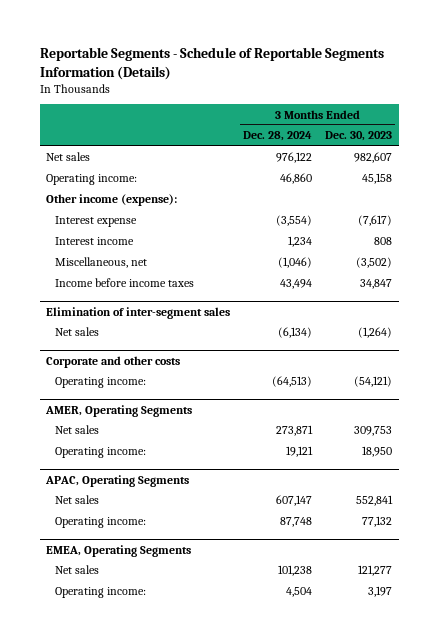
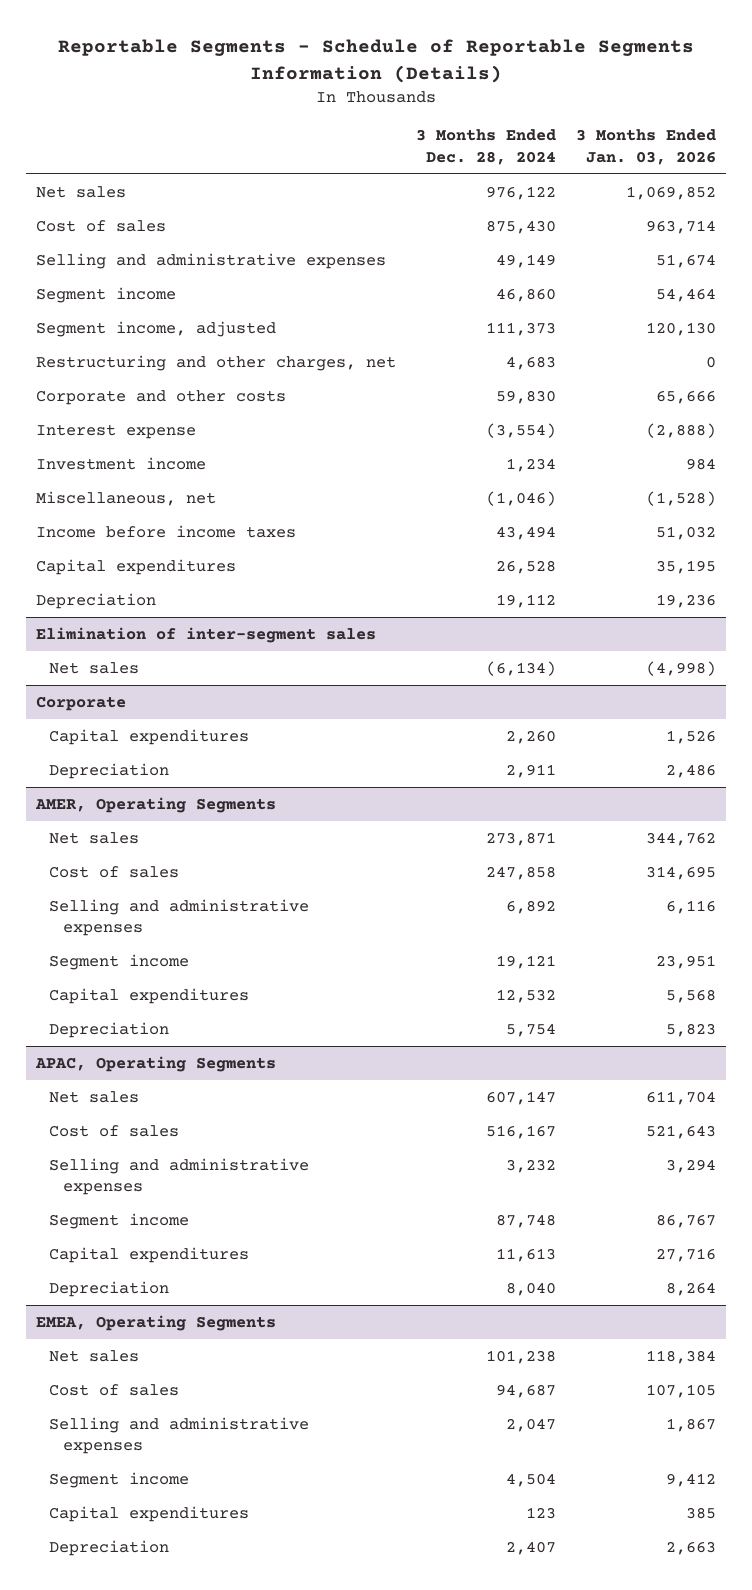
- | 3 Months Ended Dec. 28, 2024 | 3 Months Ended Dec. 30, 2023
+ | 3 Months Ended Dec. 28, 2024 | 3 Months Ended Jan. 03, 2026
- Operating income: | 46,860 | 45,158
- Other income (expense):
+ Cost of sales | 875,430 | 963,714
+ Selling and administrative expenses | 49,149 | 51,674
+ Segment income | 46,860 | 54,464
+ Segment income, adjusted | 111,373 | 120,130
+ Restructuring and other charges, net | 4,683 | 0
+ Corporate and other costs | 59,830 | 65,666
- Interest income | 1,234 | 808
+ Investment income | 1,234 | 984
+ Capital expenditures | 26,528 | 35,195
+ Depreciation | 19,112 | 19,236
- Corporate and other costs
- Operating income: | (64,513) | (54,121)
+ Corporate
+ Capital expenditures | 2,260 | 1,526
+ Depreciation | 2,911 | 2,486
@ AMER, Operating Segments
- Operating income: | 19,121 | 18,950
+ Cost of sales | 247,858 | 314,695
+ Selling and administrative expenses | 6,892 | 6,116
+ Segment income | 19,121 | 23,951
+ Capital expenditures | 12,532 | 5,568
+ Depreciation | 5,754 | 5,823
@ APAC, Operating Segments
- Operating income: | 87,748 | 77,132
+ Cost of sales | 516,167 | 521,643
+ Selling and administrative expenses | 3,232 | 3,294
+ Segment income | 87,748 | 86,767
+ Capital expenditures | 11,613 | 27,716
+ Depreciation | 8,040 | 8,264
@ EMEA, Operating Segments
- Operating income: | 4,504 | 3,197
+ Cost of sales | 94,687 | 107,105
+ Selling and administrative expenses | 2,047 | 1,867
+ Segment income | 4,504 | 9,412
+ Capital expenditures | 123 | 385
+ Depreciation | 2,407 | 2,663

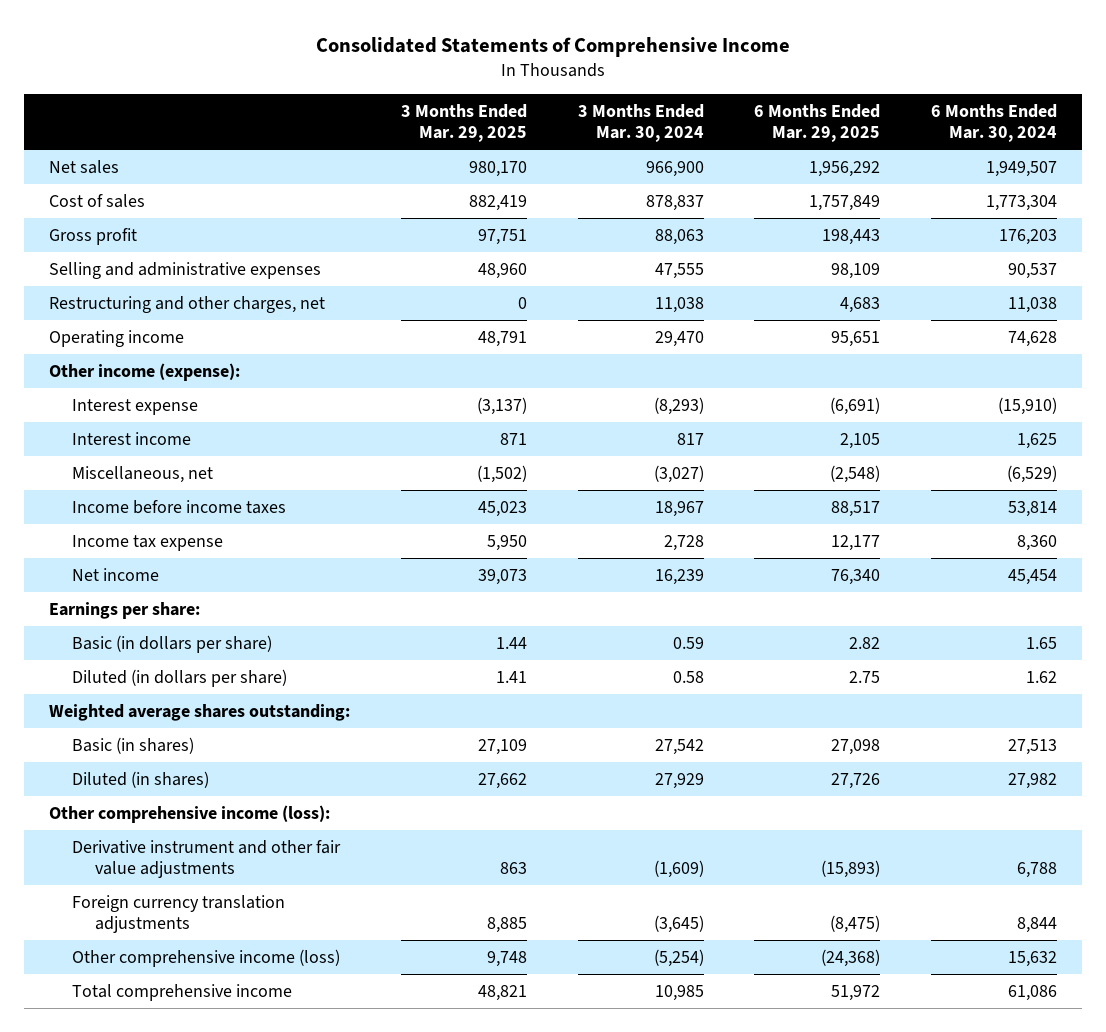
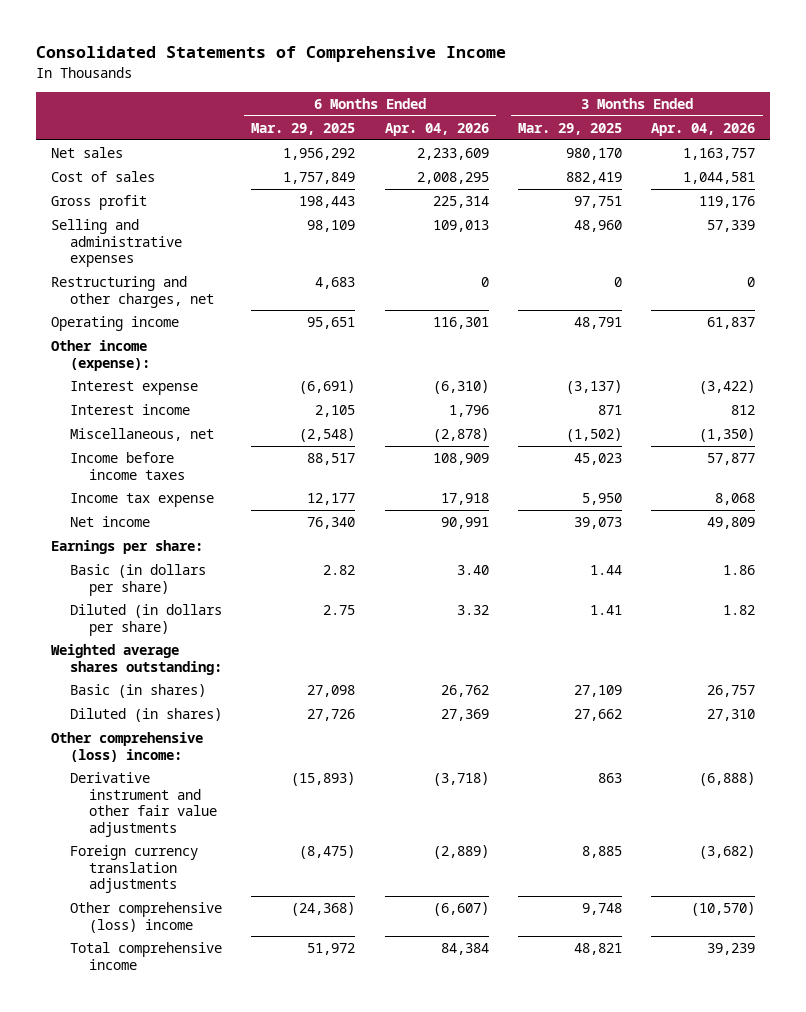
- | 3 Months Ended Mar. 29, 2025 | 3 Months Ended Mar. 30, 2024 | 6 Months Ended Mar. 29, 2025 | 6 Months Ended Mar. 30, 2024
+ | 6 Months Ended Mar. 29, 2025 | 6 Months Ended Apr. 04, 2026 | 3 Months Ended Mar. 29, 2025 | 3 Months Ended Apr. 04, 2026
- Other comprehensive income (loss):
+ Other comprehensive (loss) income:
- Other comprehensive income (loss) | 9,748 | (5,254) | (24,368) | 15,632
+ Other comprehensive (loss) income | (24,368) | (6,607) | 9,748 | (10,570)

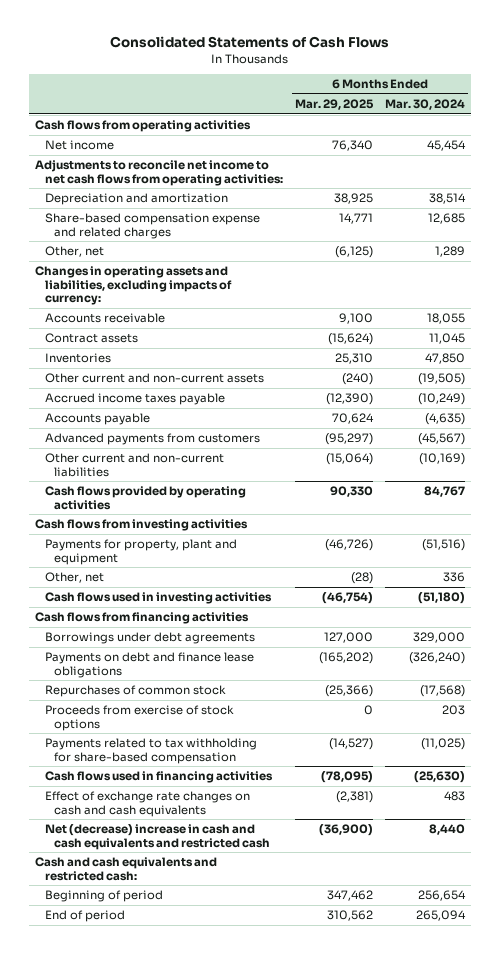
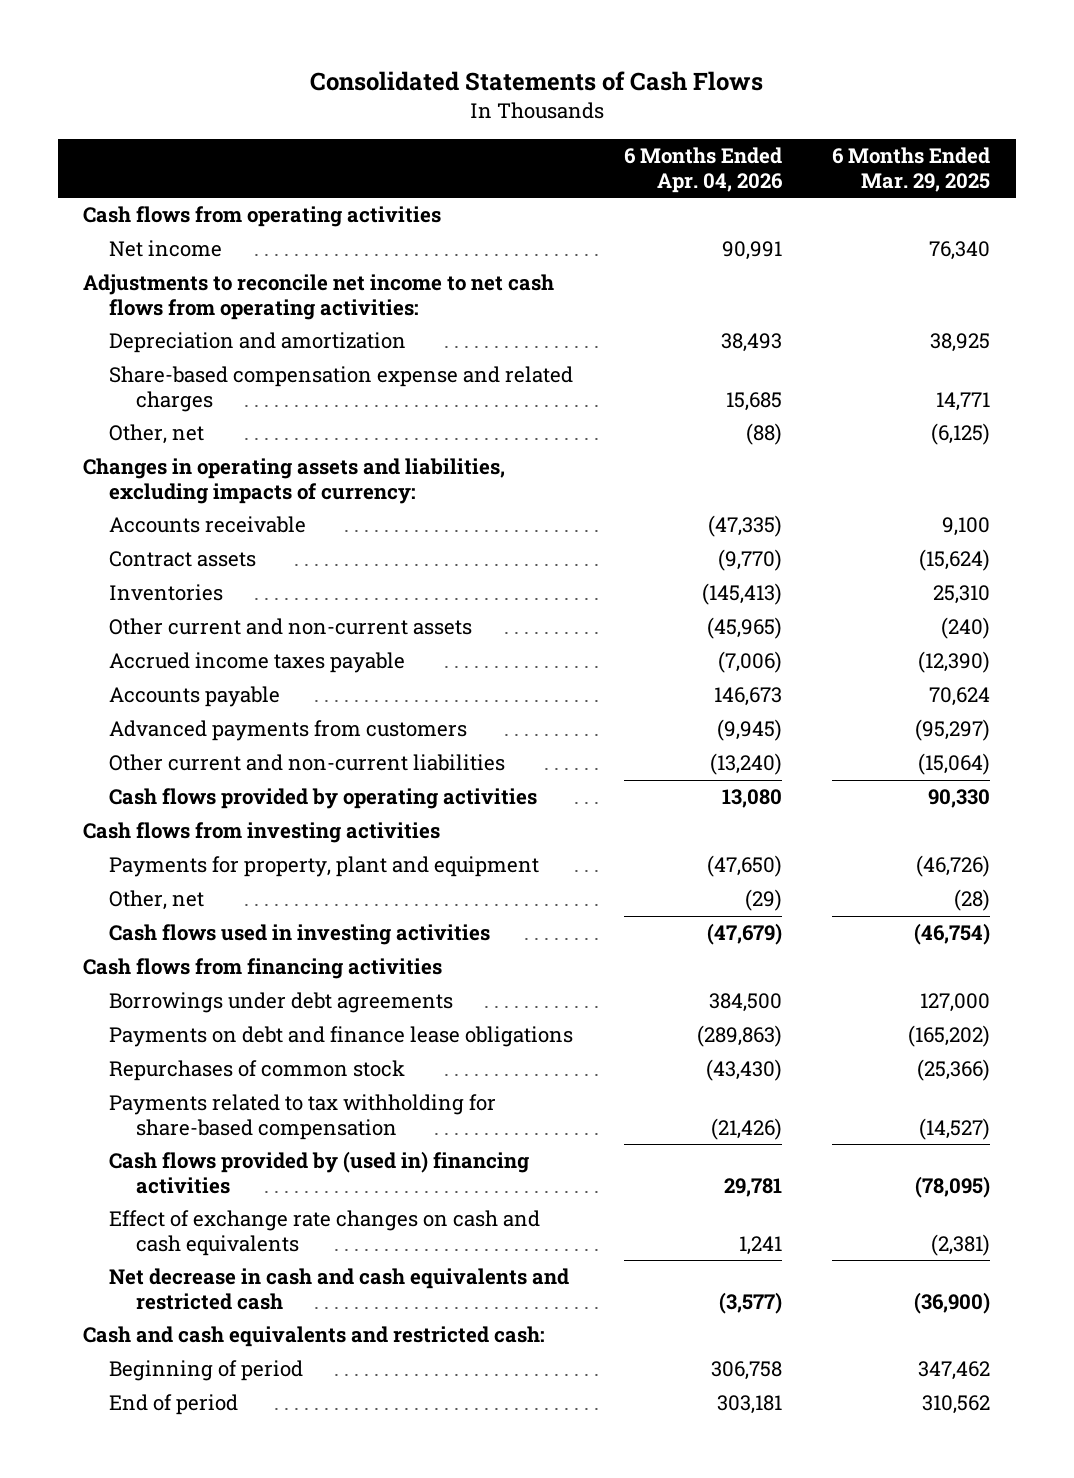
- | 6 Months Ended Mar. 29, 2025 | 6 Months Ended Mar. 30, 2024
+ | 6 Months Ended Apr. 04, 2026 | 6 Months Ended Mar. 29, 2025
- Proceeds from exercise of stock options | 0 | 203
- Cash flows used in financing activities | (78,095) | (25,630)
+ Cash flows provided by (used in) financing activities | 29,781 | (78,095)
- Net (decrease) increase in cash and cash equivalents and restricted cash | (36,900) | 8,440
+ Net decrease in cash and cash equivalents and restricted cash | (3,577) | (36,900)

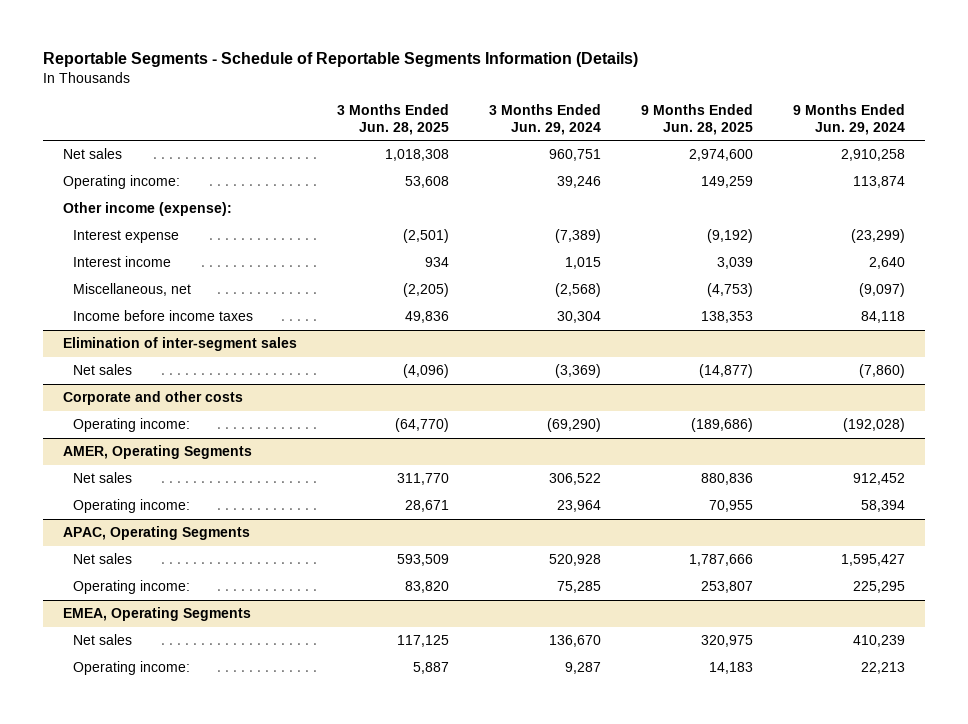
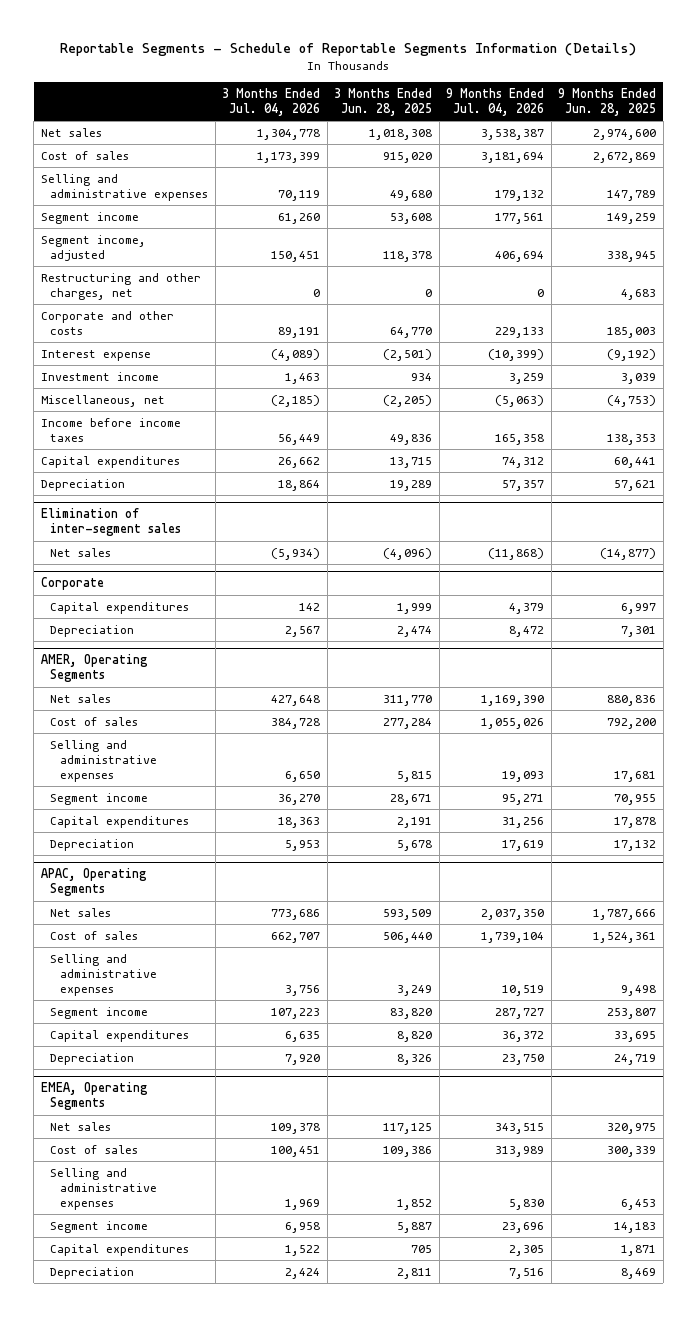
- | 3 Months Ended Jun. 28, 2025 | 3 Months Ended Jun. 29, 2024 | 9 Months Ended Jun. 28, 2025 | 9 Months Ended Jun. 29, 2024
+ | 3 Months Ended Jul. 04, 2026 | 3 Months Ended Jun. 28, 2025 | 9 Months Ended Jul. 04, 2026 | 9 Months Ended Jun. 28, 2025
- Operating income: | 53,608 | 39,246 | 149,259 | 113,874
- Other income (expense):
+ Cost of sales | 1,173,399 | 915,020 | 3,181,694 | 2,672,869
+ Selling and administrative expenses | 70,119 | 49,680 | 179,132 | 147,789
+ Segment income | 61,260 | 53,608 | 177,561 | 149,259
+ Segment income, adjusted | 150,451 | 118,378 | 406,694 | 338,945
+ Restructuring and other charges, net | 0 | 0 | 0 | 4,683
+ Corporate and other costs | 89,191 | 64,770 | 229,133 | 185,003
- Interest income | 934 | 1,015 | 3,039 | 2,640
+ Investment income | 1,463 | 934 | 3,259 | 3,039
+ Capital expenditures | 26,662 | 13,715 | 74,312 | 60,441
+ Depreciation | 18,864 | 19,289 | 57,357 | 57,621
- Corporate and other costs
- Operating income: | (64,770) | (69,290) | (189,686) | (192,028)
+ Corporate
+ Capital expenditures | 142 | 1,999 | 4,379 | 6,997
+ Depreciation | 2,567 | 2,474 | 8,472 | 7,301
@ AMER, Operating Segments
- Operating income: | 28,671 | 23,964 | 70,955 | 58,394
+ Cost of sales | 384,728 | 277,284 | 1,055,026 | 792,200
+ Selling and administrative expenses | 6,650 | 5,815 | 19,093 | 17,681
+ Segment income | 36,270 | 28,671 | 95,271 | 70,955
+ Capital expenditures | 18,363 | 2,191 | 31,256 | 17,878
+ Depreciation | 5,953 | 5,678 | 17,619 | 17,132
@ APAC, Operating Segments
- Operating income: | 83,820 | 75,285 | 253,807 | 225,295
+ Cost of sales | 662,707 | 506,440 | 1,739,104 | 1,524,361
+ Selling and administrative expenses | 3,756 | 3,249 | 10,519 | 9,498
+ Segment income | 107,223 | 83,820 | 287,727 | 253,807
+ Capital expenditures | 6,635 | 8,820 | 36,372 | 33,695
+ Depreciation | 7,920 | 8,326 | 23,750 | 24,719
@ EMEA, Operating Segments
- Operating income: | 5,887 | 9,287 | 14,183 | 22,213
+ Cost of sales | 100,451 | 109,386 | 313,989 | 300,339
+ Selling and administrative expenses | 1,969 | 1,852 | 5,830 | 6,453
+ Segment income | 6,958 | 5,887 | 23,696 | 14,183
+ Capital expenditures | 1,522 | 705 | 2,305 | 1,871
+ Depreciation | 2,424 | 2,811 | 7,516 | 8,469

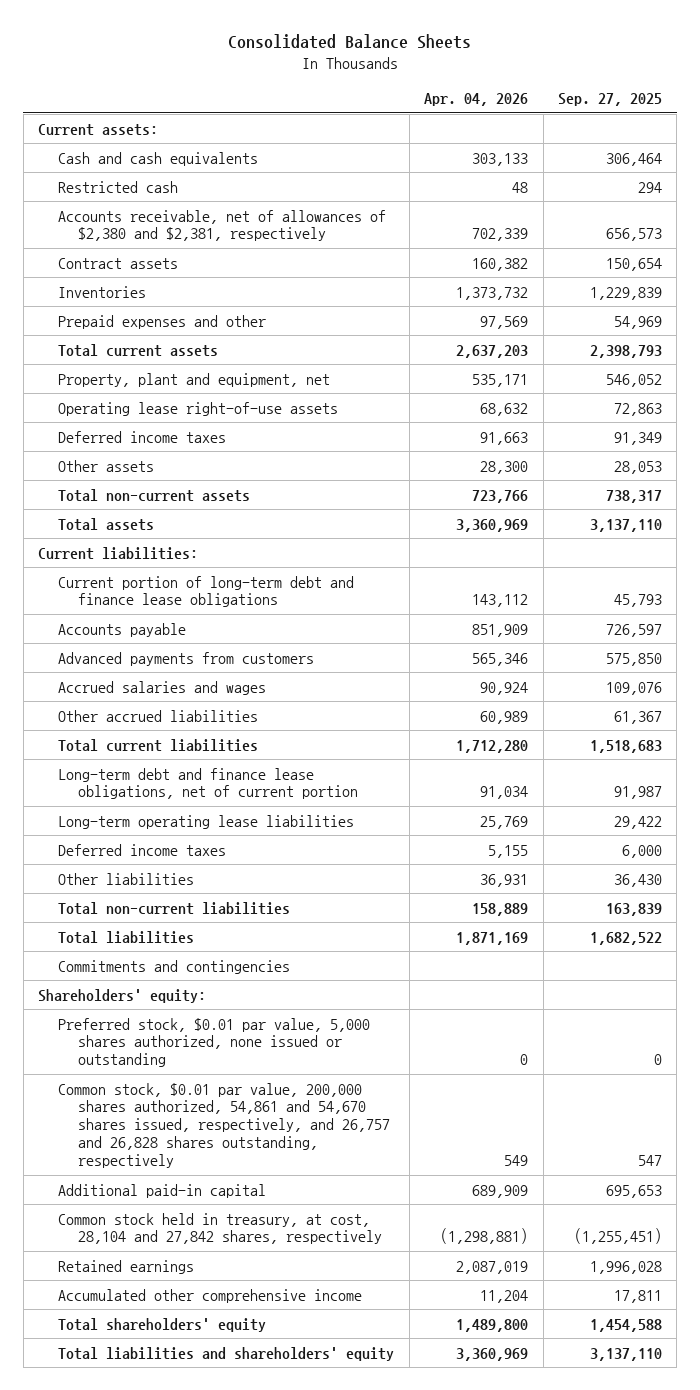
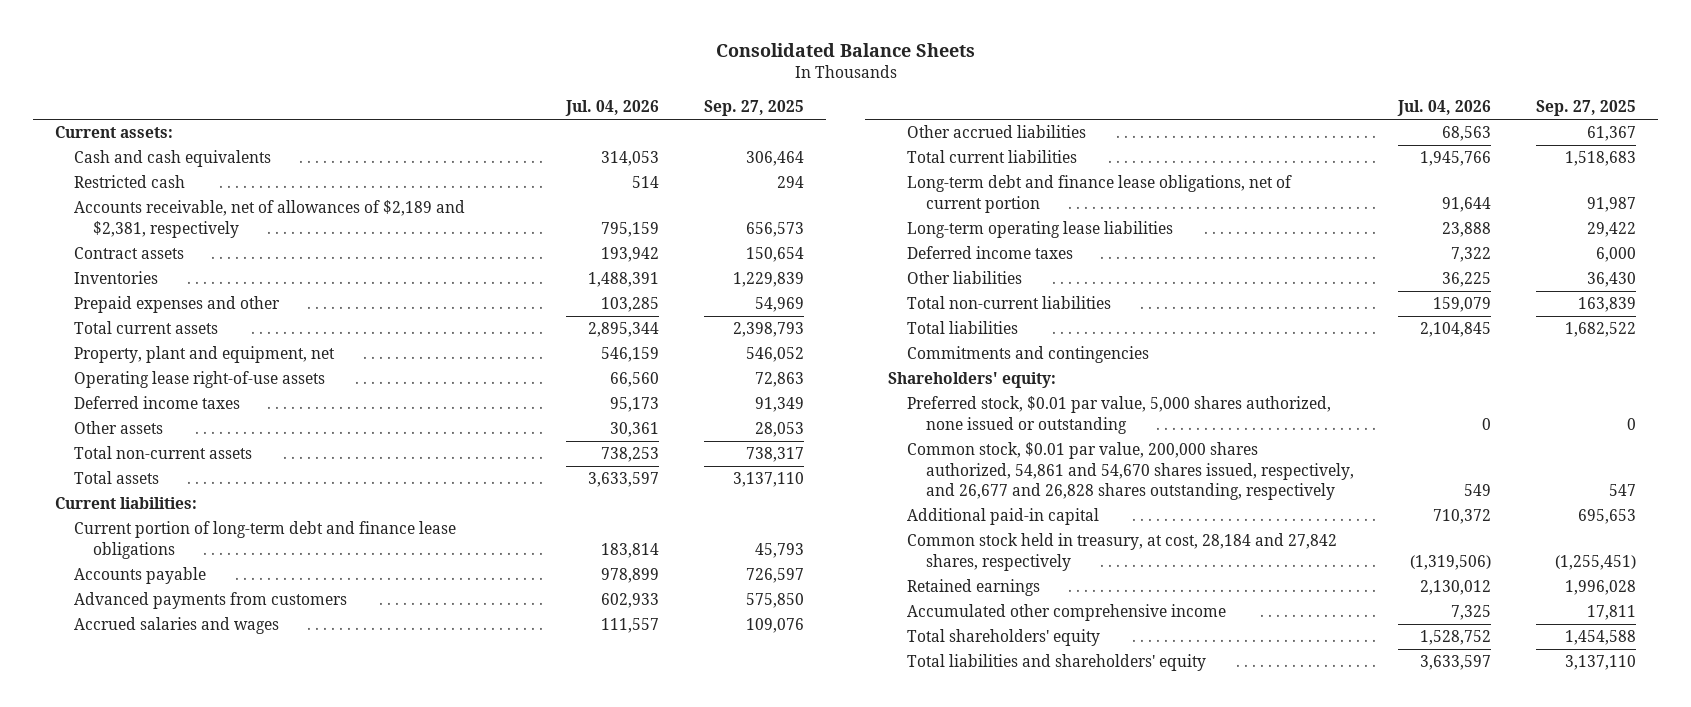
- | Apr. 04, 2026 | Sep. 27, 2025
+ | Jul. 04, 2026 | Sep. 27, 2025
- Accounts receivable, net of allowances of $2,380 and $2,381, respectively | 702,339 | 656,573
+ Accounts receivable, net of allowances of $2,189 and $2,381, respectively | 795,159 | 656,573
- Common stock, $0.01 par value, 200,000 shares authorized, 54,861 and 54,670 shares issued, respectively, and 26,757 and 26,828 shares outstanding, respectively | 549 | 547
+ Common stock, $0.01 par value, 200,000 shares authorized, 54,861 and 54,670 shares issued, respectively, and 26,677 and 26,828 shares outstanding, respectively | 549 | 547
- Common stock held in treasury, at cost, 28,104 and 27,842 shares, respectively | (1,298,881) | (1,255,451)
+ Common stock held in treasury, at cost, 28,184 and 27,842 shares, respectively | (1,319,506) | (1,255,451)

